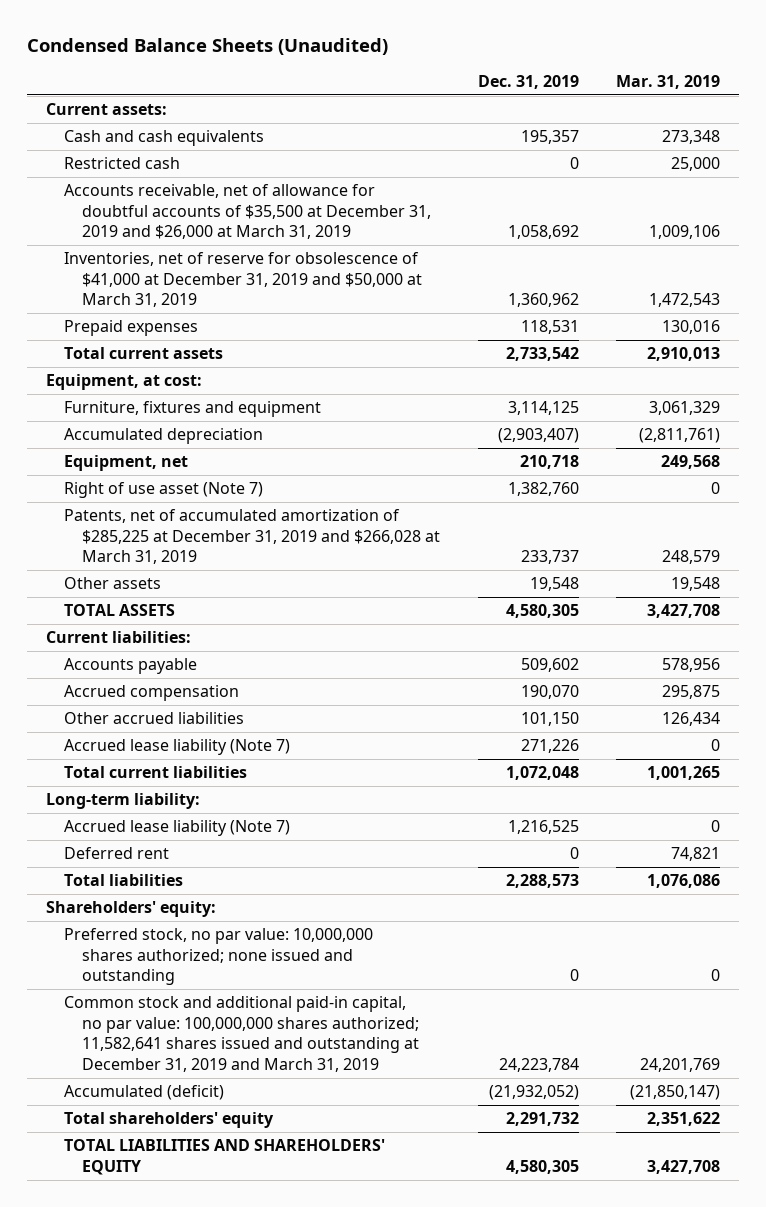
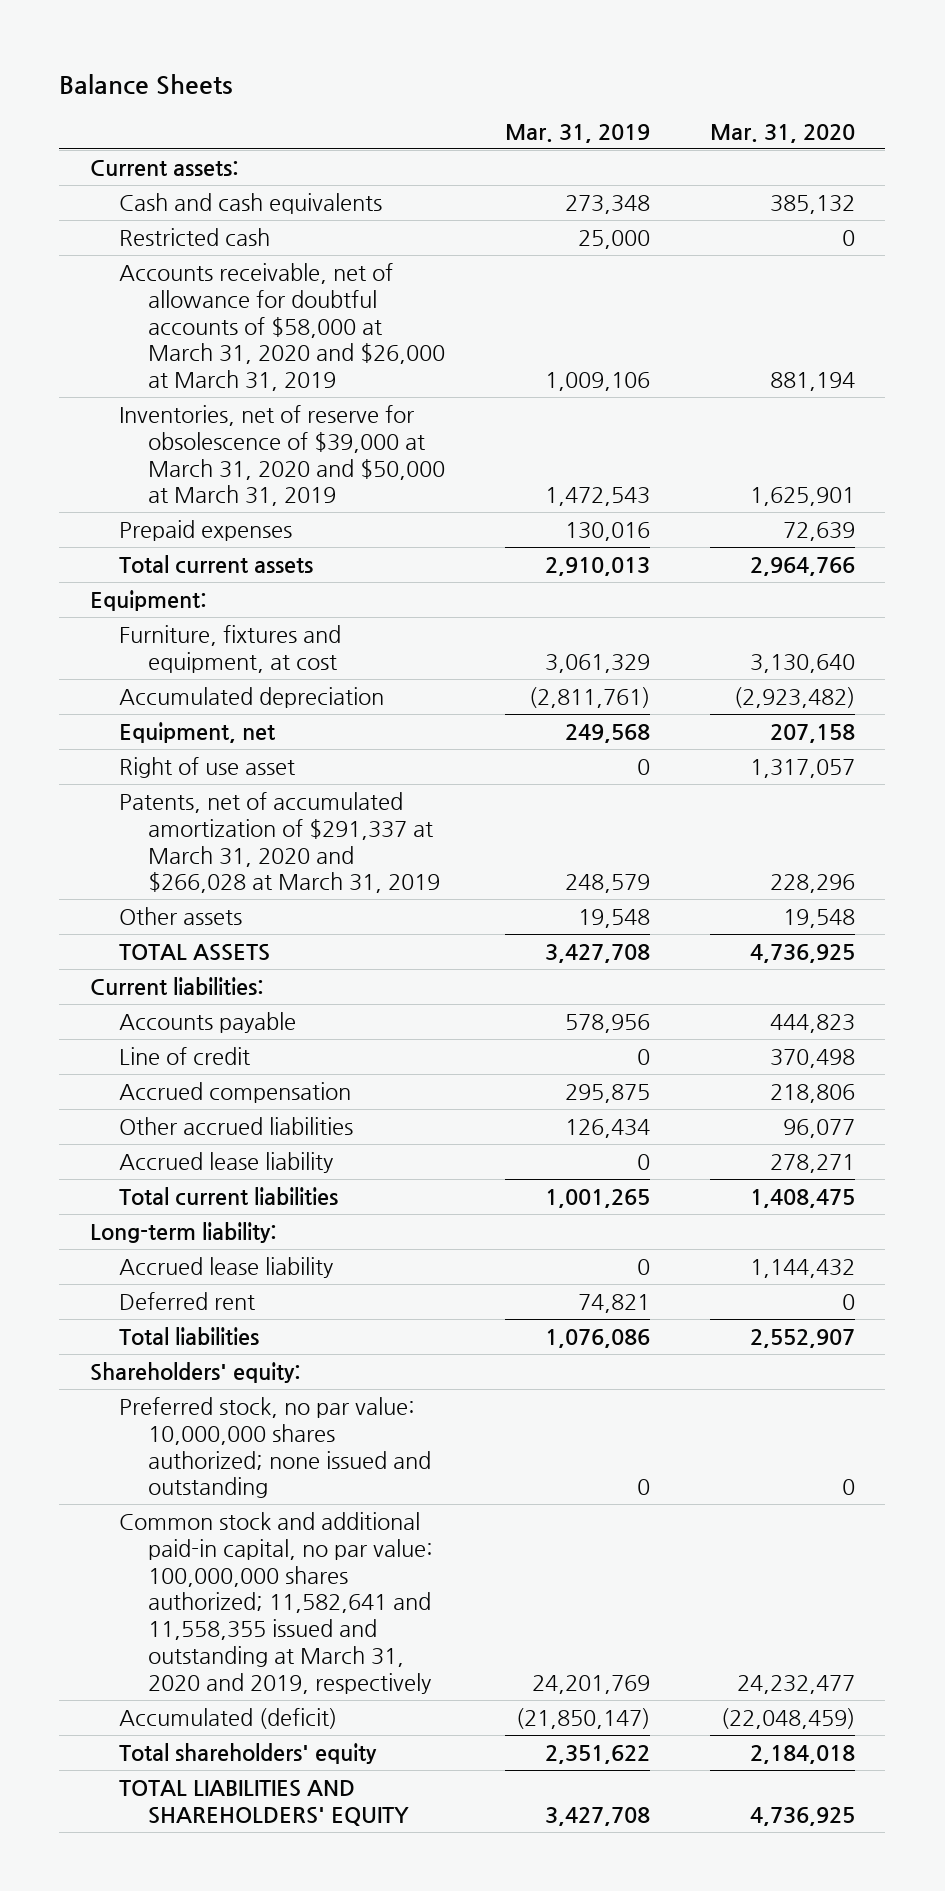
- Condensed Balance Sheets (Unaudited)
+ Balance Sheets
- | Dec. 31, 2019 | Mar. 31, 2019
+ | Mar. 31, 2019 | Mar. 31, 2020
- Accounts receivable, net of allowance for doubtful accounts of $35,500 at December 31, 2019 and $26,000 at March 31, 2019 | 1,058,692 | 1,009,106
- Inventories, net of reserve for obsolescence of $41,000 at December 31, 2019 and $50,000 at March 31, 2019 | 1,360,962 | 1,472,543
+ Accounts receivable, net of allowance for doubtful accounts of $58,000 at March 31, 2020 and $26,000 at March 31, 2019 | 1,009,106 | 881,194
+ Inventories, net of reserve for obsolescence of $39,000 at March 31, 2020 and $50,000 at March 31, 2019 | 1,472,543 | 1,625,901
- Equipment, at cost:
- Furniture, fixtures and equipment | 3,114,125 | 3,061,329
+ Equipment:
+ Furniture, fixtures and equipment, at cost | 3,061,329 | 3,130,640
- Right of use asset (Note 7) | 1,382,760 | 0
- Patents, net of accumulated amortization of $285,225 at December 31, 2019 and $266,028 at March 31, 2019 | 233,737 | 248,579
+ Right of use asset | 0 | 1,317,057
+ Patents, net of accumulated amortization of $291,337 at March 31, 2020 and $266,028 at March 31, 2019 | 248,579 | 228,296
+ Line of credit | 0 | 370,498
- Accrued lease liability (Note 7) | 271,226 | 0
+ Accrued lease liability | 0 | 278,271
- Accrued lease liability (Note 7) | 1,216,525 | 0
+ Accrued lease liability | 0 | 1,144,432
- Common stock and additional paid-in capital, no par value: 100,000,000 shares authorized; 11,582,641 shares issued and outstanding at December 31, 2019 and March 31, 2019 | 24,223,784 | 24,201,769
+ Common stock and additional paid-in capital, no par value: 100,000,000 shares authorized; 11,582,641 and 11,558,355 issued and outstanding at March 31, 2020 and 2019, respectively | 24,201,769 | 24,232,477

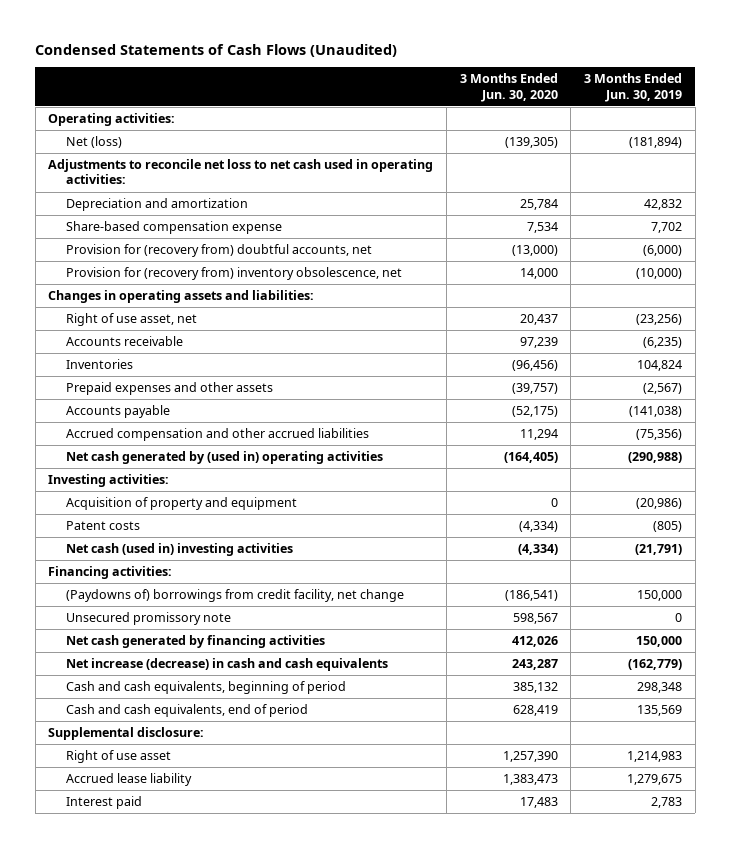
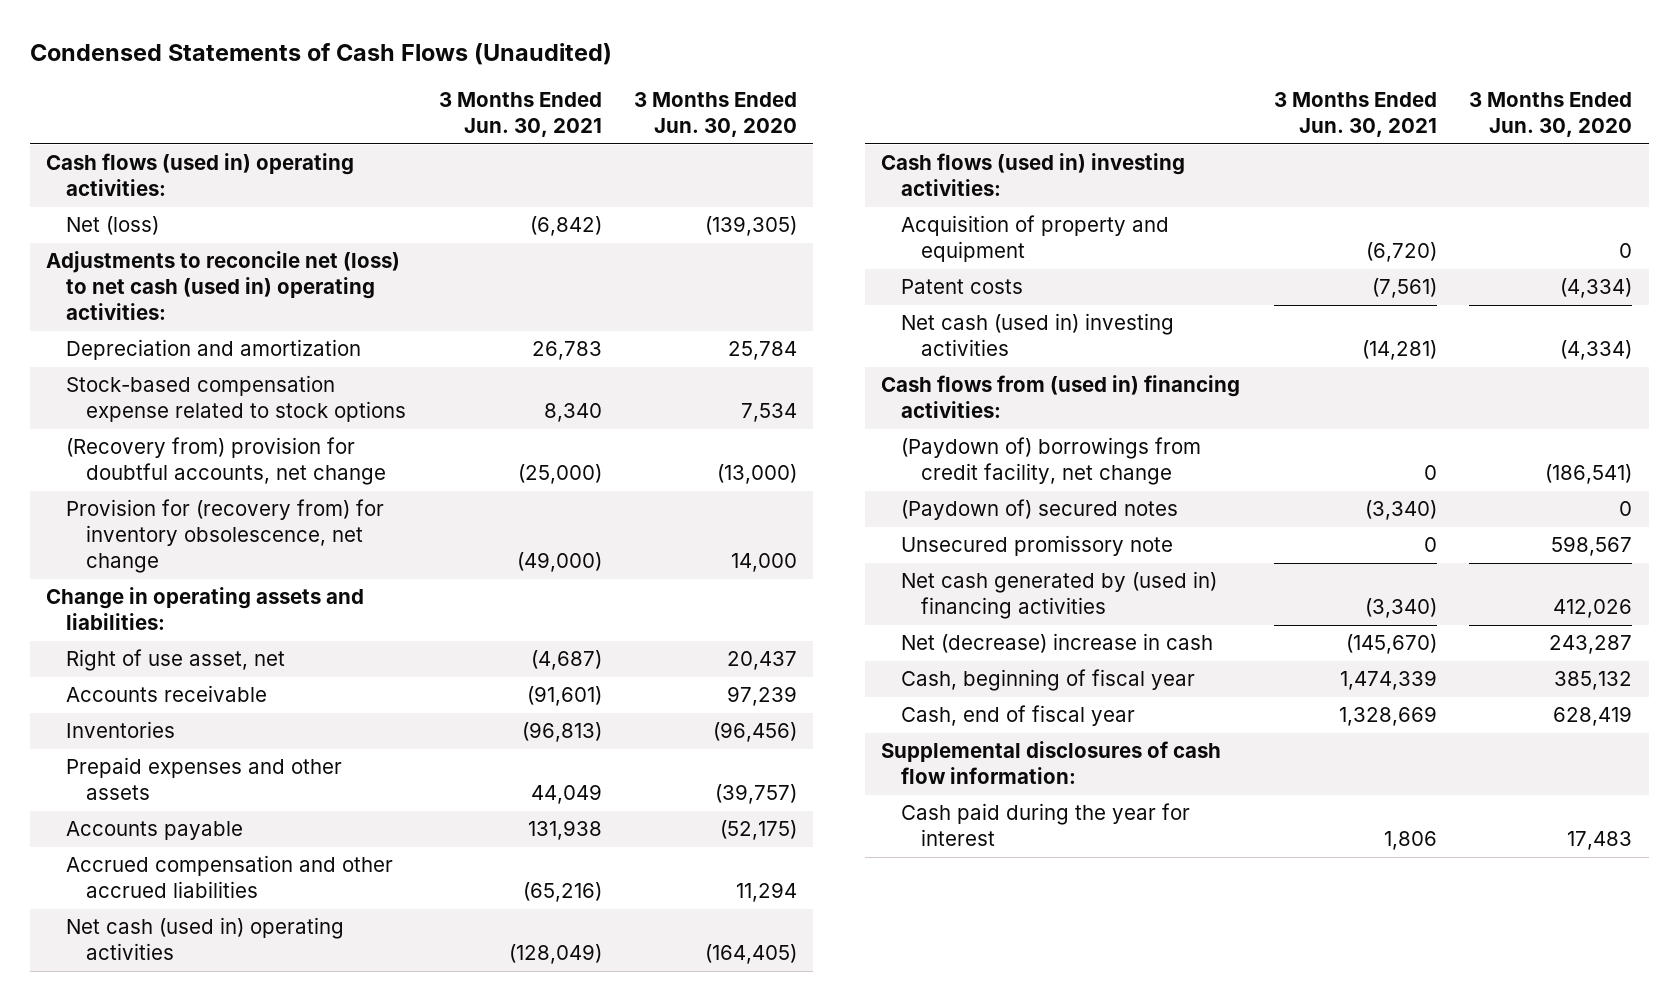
- | 3 Months Ended Jun. 30, 2020 | 3 Months Ended Jun. 30, 2019
+ | 3 Months Ended Jun. 30, 2021 | 3 Months Ended Jun. 30, 2020
- Operating activities:
+ Cash flows (used in) operating activities:
- Adjustments to reconcile net loss to net cash used in operating activities:
+ Adjustments to reconcile net (loss) to net cash (used in) operating activities:
- Share-based compensation expense | 7,534 | 7,702
- Provision for (recovery from) doubtful accounts, net | (13,000) | (6,000)
- Provision for (recovery from) inventory obsolescence, net | 14,000 | (10,000)
- Changes in operating assets and liabilities:
+ Stock-based compensation expense related to stock options | 8,340 | 7,534
+ (Recovery from) provision for doubtful accounts, net change | (25,000) | (13,000)
+ Provision for (recovery from) for inventory obsolescence, net change | (49,000) | 14,000
+ Change in operating assets and liabilities:
- Net cash generated by (used in) operating activities | (164,405) | (290,988)
- Investing activities:
+ Net cash (used in) operating activities | (128,049) | (164,405)
+ Cash flows (used in) investing activities:
- Financing activities:
- (Paydowns of) borrowings from credit facility, net change | (186,541) | 150,000
+ Cash flows from (used in) financing activities:
+ (Paydown of) borrowings from credit facility, net change | 0 | (186,541)
+ (Paydown of) secured notes | (3,340) | 0
- Net cash generated by financing activities | 412,026 | 150,000
- Net increase (decrease) in cash and cash equivalents | 243,287 | (162,779)
- Cash and cash equivalents, beginning of period | 385,132 | 298,348
- Cash and cash equivalents, end of period | 628,419 | 135,569
- Supplemental disclosure:
- Right of use asset | 1,257,390 | 1,214,983
- Accrued lease liability | 1,383,473 | 1,279,675
- Interest paid | 17,483 | 2,783
+ Net cash generated by (used in) financing activities | (3,340) | 412,026
+ Net (decrease) increase in cash | (145,670) | 243,287
+ Cash, beginning of fiscal year | 1,474,339 | 385,132
+ Cash, end of fiscal year | 1,328,669 | 628,419
+ Supplemental disclosures of cash flow information:
+ Cash paid during the year for interest | 1,806 | 17,483

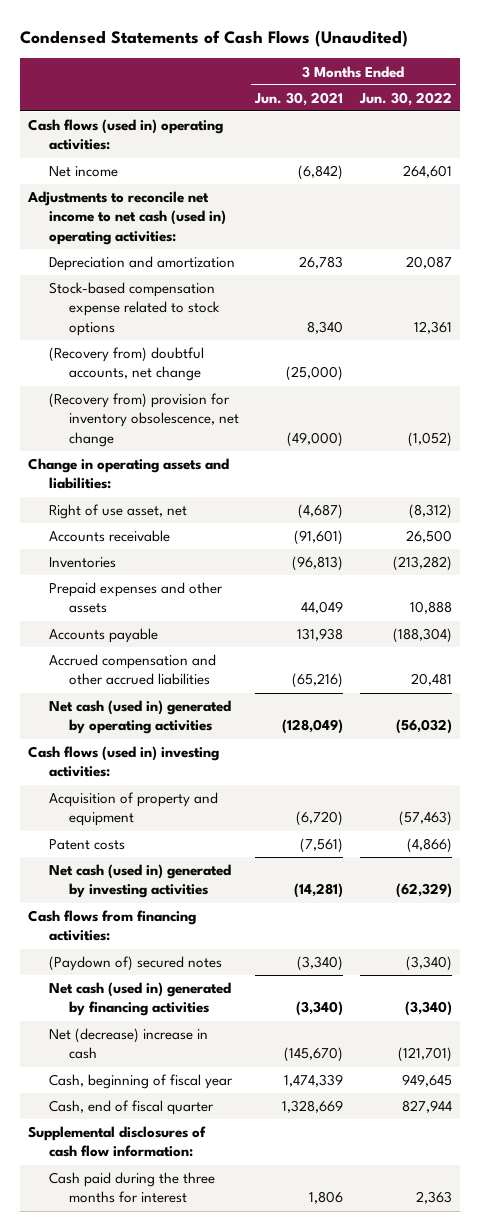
- | 3 Months Ended Jun. 30, 2021 | 3 Months Ended Jun. 30, 2020
+ | 3 Months Ended Jun. 30, 2021 | 3 Months Ended Jun. 30, 2022
- Net (loss) | (6,842) | (139,305)
- Adjustments to reconcile net (loss) to net cash (used in) operating activities:
+ Net income | (6,842) | 264,601
+ Adjustments to reconcile net income to net cash (used in) operating activities:
- (Recovery from) provision for doubtful accounts, net change | (25,000) | (13,000)
- Provision for (recovery from) for inventory obsolescence, net change | (49,000) | 14,000
+ (Recovery from) doubtful accounts, net change | (25,000) |
+ (Recovery from) provision for inventory obsolescence, net change | (49,000) | (1,052)
- Net cash (used in) operating activities | (128,049) | (164,405)
+ Net cash (used in) generated by operating activities | (128,049) | (56,032)
- Net cash (used in) investing activities | (14,281) | (4,334)
- Cash flows from (used in) financing activities:
- (Paydown of) borrowings from credit facility, net change | 0 | (186,541)
+ Net cash (used in) generated by investing activities | (14,281) | (62,329)
+ Cash flows from financing activities:
- Unsecured promissory note | 0 | 598,567
- Net cash generated by (used in) financing activities | (3,340) | 412,026
+ Net cash (used in) generated by financing activities | (3,340) | (3,340)
- Cash, end of fiscal year | 1,328,669 | 628,419
+ Cash, end of fiscal quarter | 1,328,669 | 827,944
- Cash paid during the year for interest | 1,806 | 17,483
+ Cash paid during the three months for interest | 1,806 | 2,363

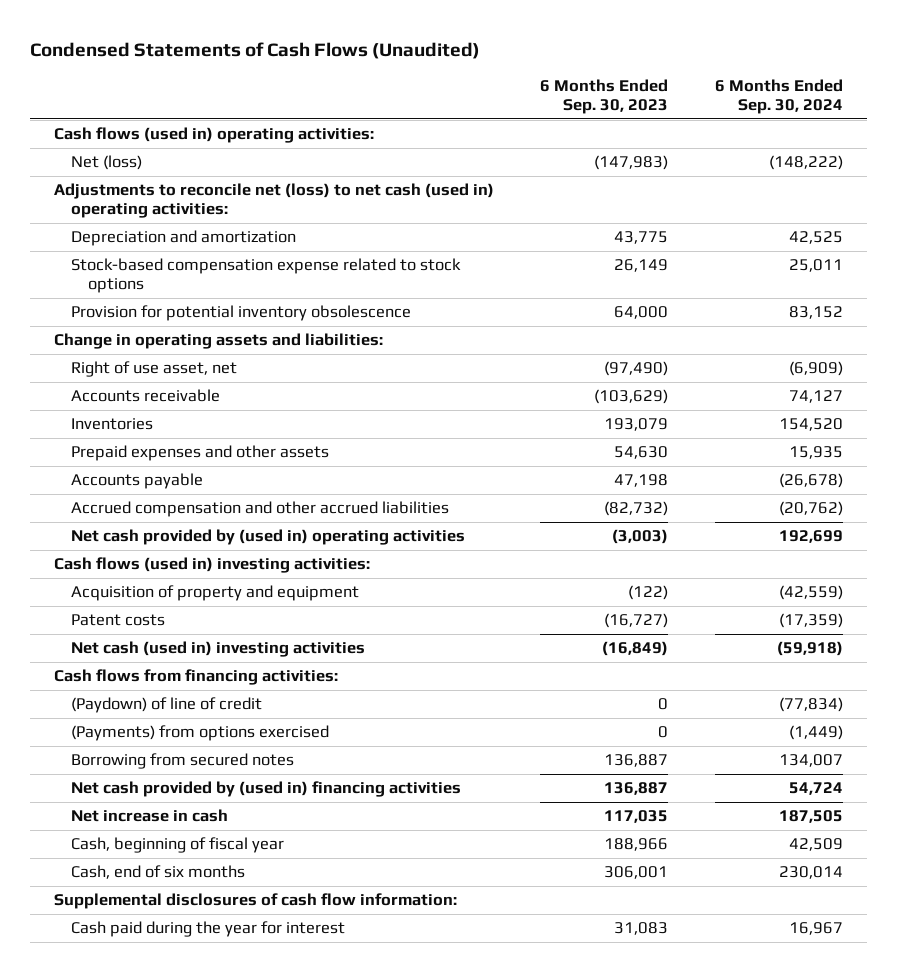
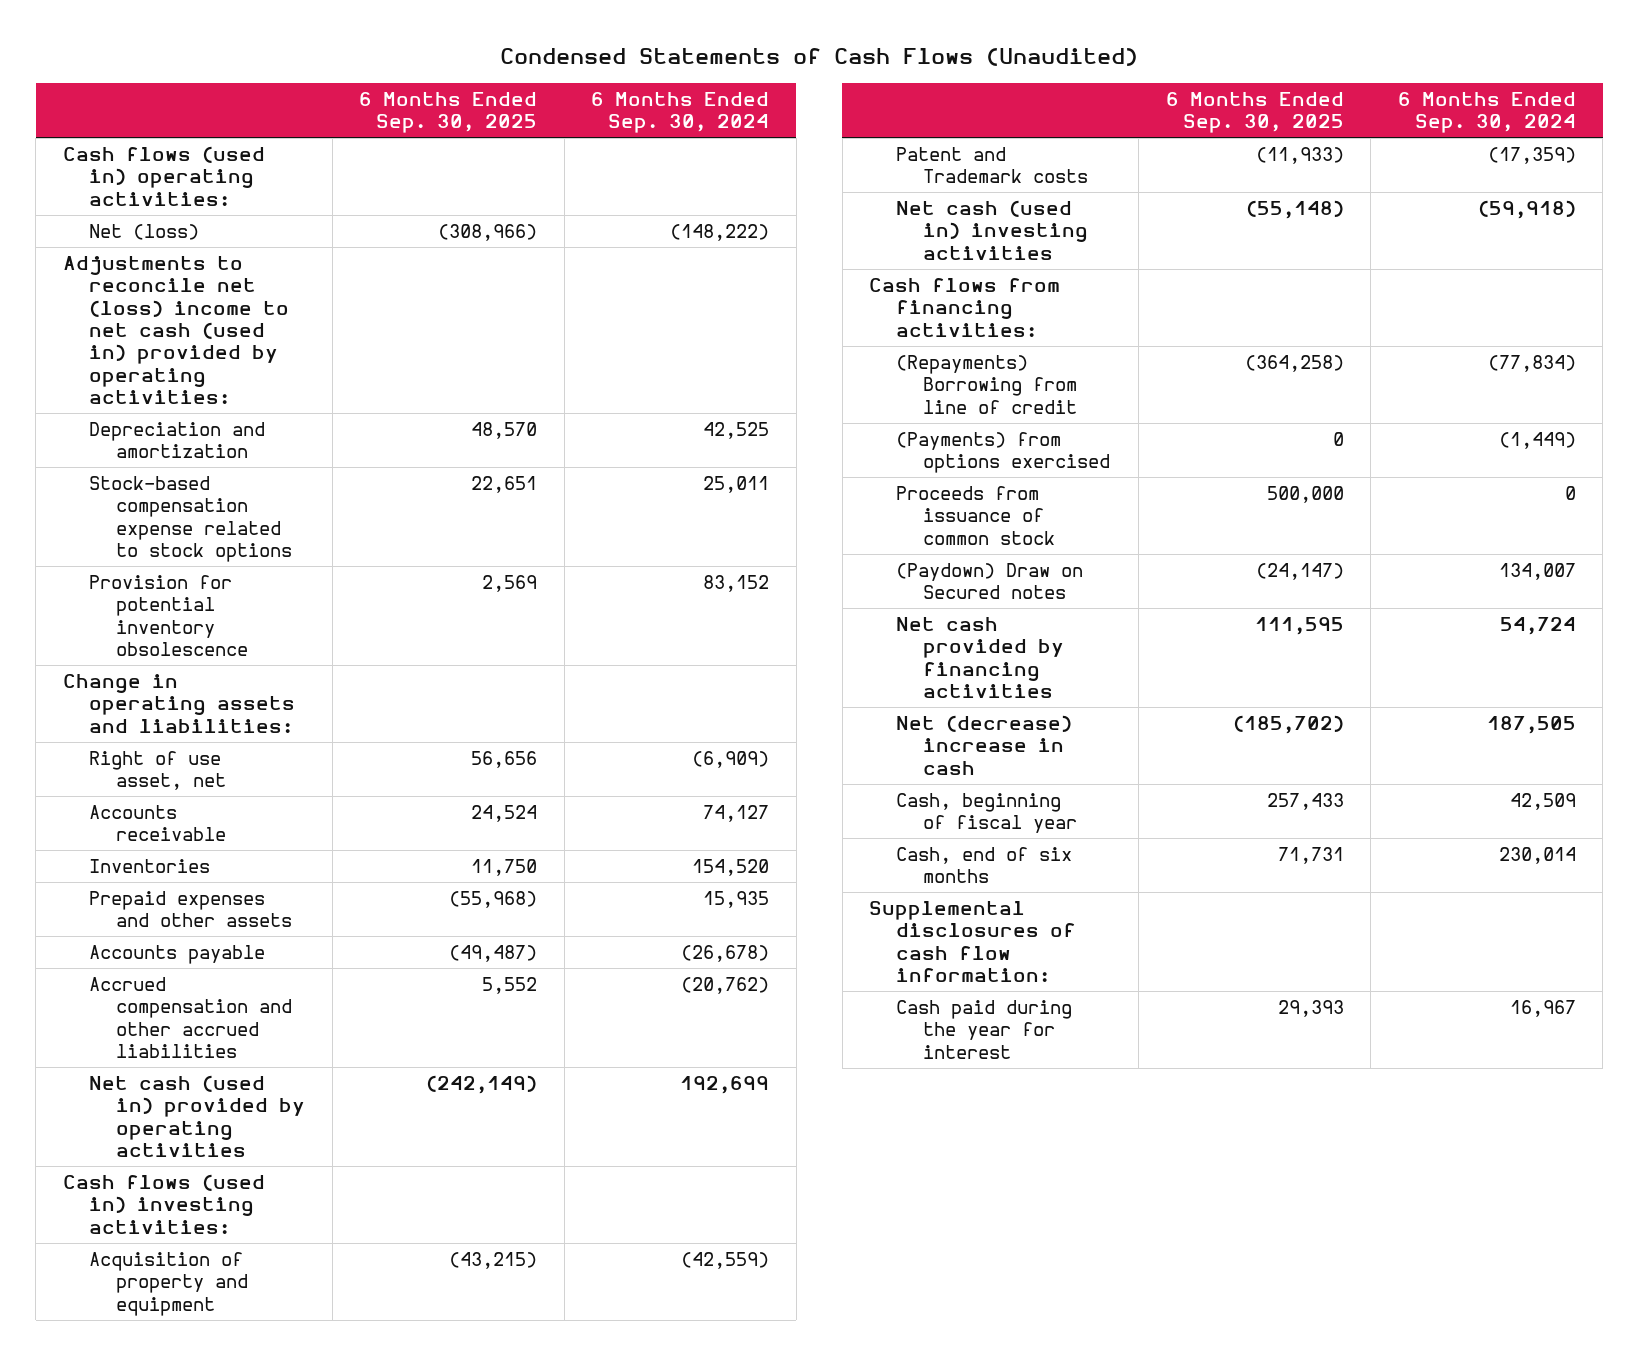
- | 6 Months Ended Sep. 30, 2023 | 6 Months Ended Sep. 30, 2024
+ | 6 Months Ended Sep. 30, 2025 | 6 Months Ended Sep. 30, 2024
- Adjustments to reconcile net (loss) to net cash (used in) operating activities:
+ Adjustments to reconcile net (loss) income to net cash (used in) provided by operating activities:
- Net cash provided by (used in) operating activities | (3,003) | 192,699
+ Net cash (used in) provided by operating activities | (242,149) | 192,699
- Patent costs | (16,727) | (17,359)
+ Patent and Trademark costs | (11,933) | (17,359)
- (Paydown) of line of credit | 0 | (77,834)
+ (Repayments) Borrowing from line of credit | (364,258) | (77,834)
- Borrowing from secured notes | 136,887 | 134,007
- Net cash provided by (used in) financing activities | 136,887 | 54,724
- Net increase in cash | 117,035 | 187,505
+ Proceeds from issuance of common stock | 500,000 | 0
+ (Paydown) Draw on Secured notes | (24,147) | 134,007
+ Net cash provided by financing activities | 111,595 | 54,724
+ Net (decrease) increase in cash | (185,702) | 187,505

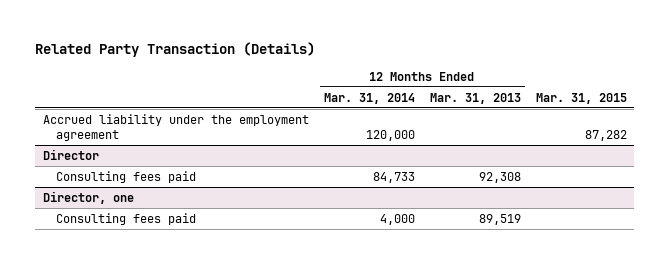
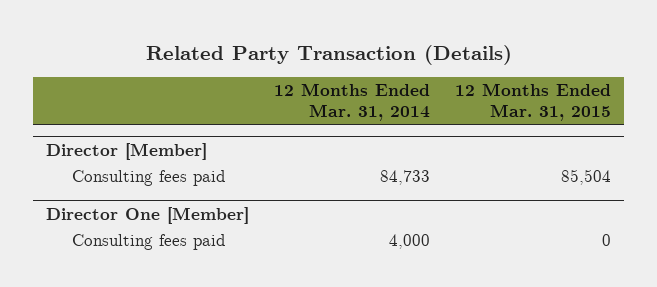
- | 12 Months Ended Mar. 31, 2014 | 12 Months Ended Mar. 31, 2013 | Mar. 31, 2015
+ | 12 Months Ended Mar. 31, 2014 | 12 Months Ended Mar. 31, 2015
- Accrued liability under the employment agreement | 120,000 | | 87,282
- Director
+ Director [Member]
- Director, one
+ Director One [Member]

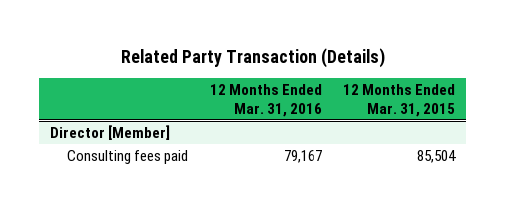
- | 12 Months Ended Mar. 31, 2014 | 12 Months Ended Mar. 31, 2015
+ | 12 Months Ended Mar. 31, 2016 | 12 Months Ended Mar. 31, 2015
- Director One [Member]
- Consulting fees paid | 4,000 | 0

